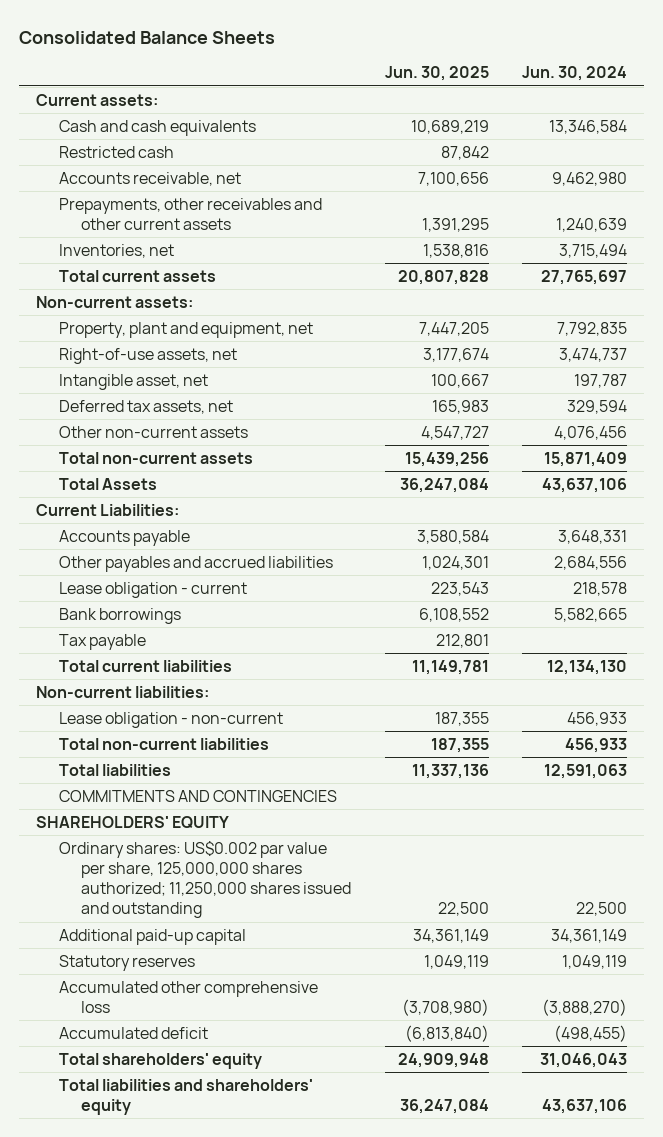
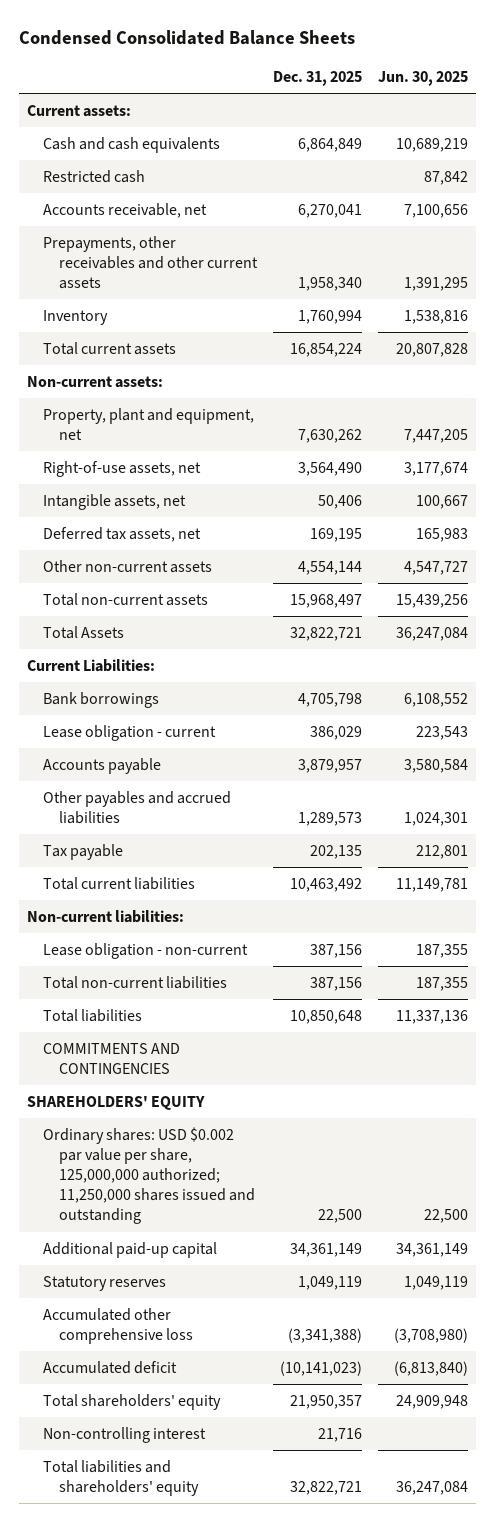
- Consolidated Balance Sheets
+ Condensed Consolidated Balance Sheets
- | Jun. 30, 2025 | Jun. 30, 2024
+ | Dec. 31, 2025 | Jun. 30, 2025
- Inventories, net | 1,538,816 | 3,715,494
+ Inventory | 1,760,994 | 1,538,816
- Intangible asset, net | 100,667 | 197,787
+ Intangible assets, net | 50,406 | 100,667
moved up: Bank borrowings | 4,705,798 | 6,108,552
moved up: Lease obligation - current | 386,029 | 223,543
- Ordinary shares: US$0.002 par value per share, 125,000,000 shares authorized; 11,250,000 shares issued and outstanding | 22,500 | 22,500
+ Ordinary shares: USD $0.002 par value per share, 125,000,000 authorized; 11,250,000 shares issued and outstanding | 22,500 | 22,500
+ Non-controlling interest | 21,716 |

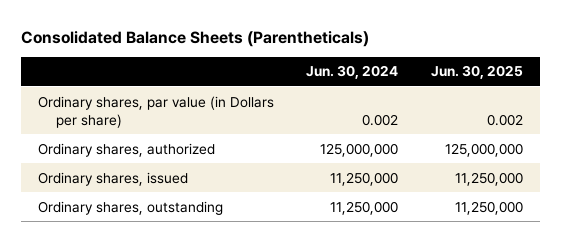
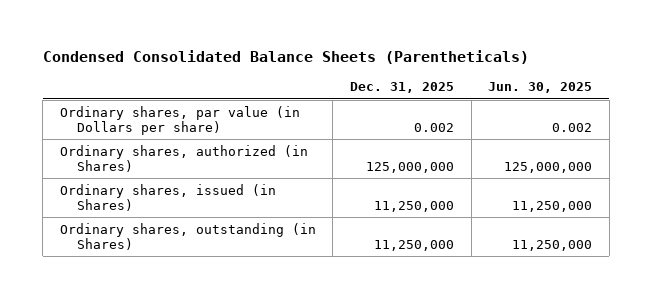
- Consolidated Balance Sheets (Parentheticals)
+ Condensed Consolidated Balance Sheets (Parentheticals)
- | Jun. 30, 2024 | Jun. 30, 2025
+ | Dec. 31, 2025 | Jun. 30, 2025
- Ordinary shares, authorized | 125,000,000 | 125,000,000
- Ordinary shares, issued | 11,250,000 | 11,250,000
- Ordinary shares, outstanding | 11,250,000 | 11,250,000
+ Ordinary shares, authorized (in Shares) | 125,000,000 | 125,000,000
+ Ordinary shares, issued (in Shares) | 11,250,000 | 11,250,000
+ Ordinary shares, outstanding (in Shares) | 11,250,000 | 11,250,000

